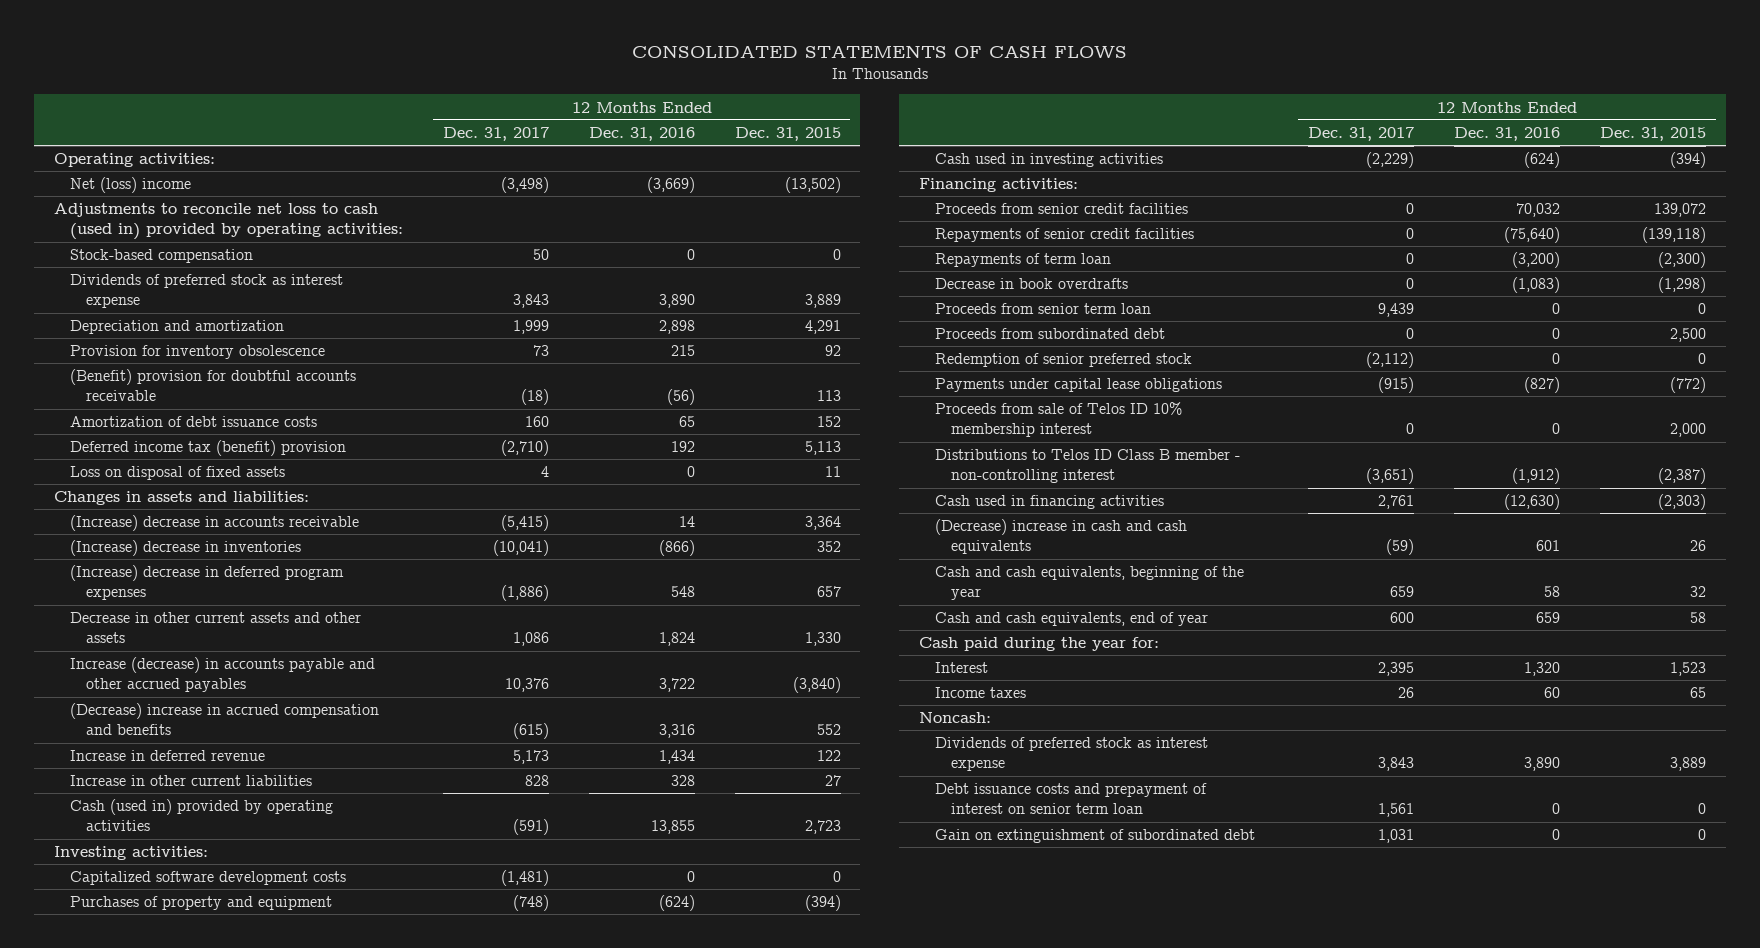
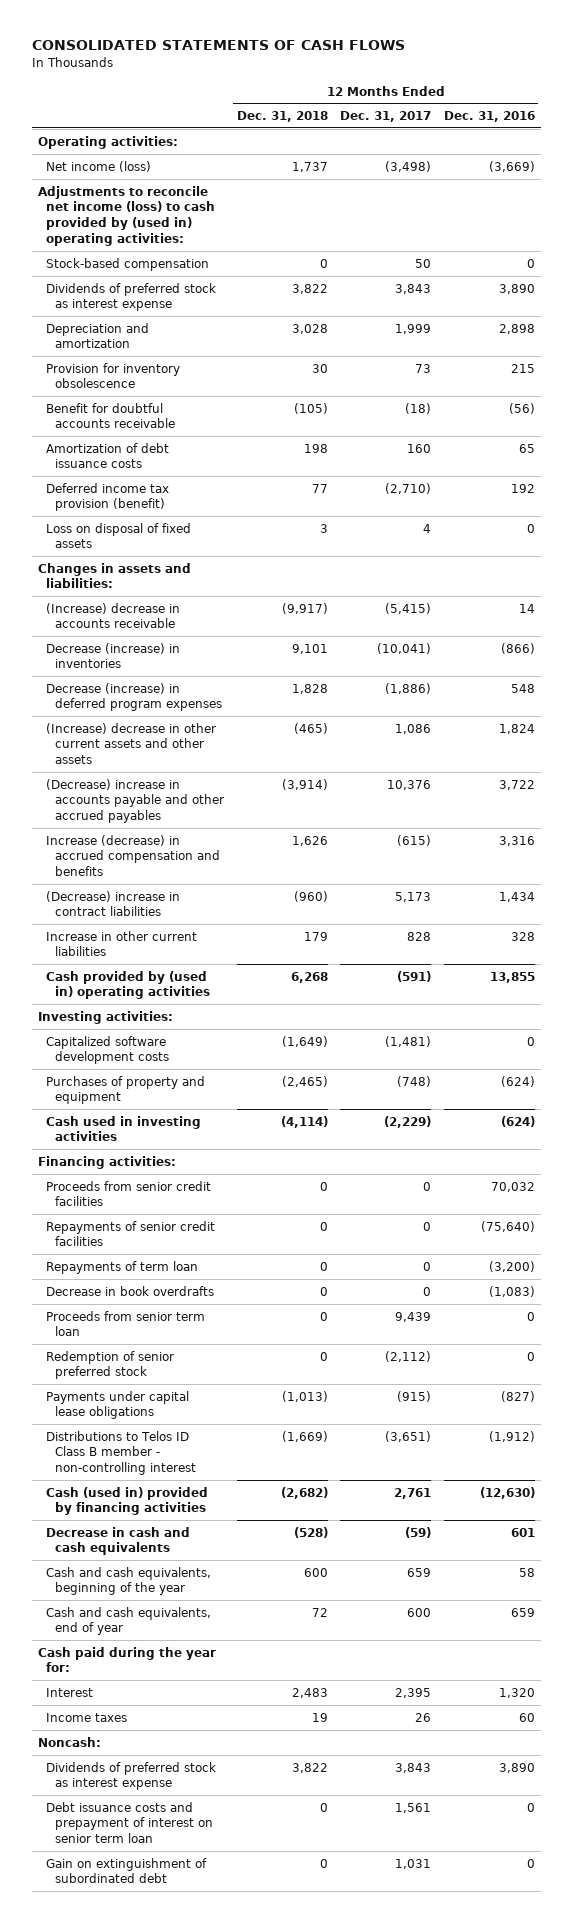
- | 12 Months Ended Dec. 31, 2017 | 12 Months Ended Dec. 31, 2016 | 12 Months Ended Dec. 31, 2015
+ | 12 Months Ended Dec. 31, 2018 | 12 Months Ended Dec. 31, 2017 | 12 Months Ended Dec. 31, 2016
- Net (loss) income | (3,498) | (3,669) | (13,502)
- Adjustments to reconcile net loss to cash (used in) provided by operating activities:
+ Net income (loss) | 1,737 | (3,498) | (3,669)
+ Adjustments to reconcile net income (loss) to cash provided by (used in) operating activities:
- (Benefit) provision for doubtful accounts receivable | (18) | (56) | 113
+ Benefit for doubtful accounts receivable | (105) | (18) | (56)
- Deferred income tax (benefit) provision | (2,710) | 192 | 5,113
+ Deferred income tax provision (benefit) | 77 | (2,710) | 192
- (Increase) decrease in inventories | (10,041) | (866) | 352
- (Increase) decrease in deferred program expenses | (1,886) | 548 | 657
- Decrease in other current assets and other assets | 1,086 | 1,824 | 1,330
- Increase (decrease) in accounts payable and other accrued payables | 10,376 | 3,722 | (3,840)
- (Decrease) increase in accrued compensation and benefits | (615) | 3,316 | 552
- Increase in deferred revenue | 5,173 | 1,434 | 122
+ Decrease (increase) in inventories | 9,101 | (10,041) | (866)
+ Decrease (increase) in deferred program expenses | 1,828 | (1,886) | 548
+ (Increase) decrease in other current assets and other assets | (465) | 1,086 | 1,824
+ (Decrease) increase in accounts payable and other accrued payables | (3,914) | 10,376 | 3,722
+ Increase (decrease) in accrued compensation and benefits | 1,626 | (615) | 3,316
+ (Decrease) increase in contract liabilities | (960) | 5,173 | 1,434
- Cash (used in) provided by operating activities | (591) | 13,855 | 2,723
+ Cash provided by (used in) operating activities | 6,268 | (591) | 13,855
- Proceeds from subordinated debt | 0 | 0 | 2,500
- Proceeds from sale of Telos ID 10% membership interest | 0 | 0 | 2,000
- Cash used in financing activities | 2,761 | (12,630) | (2,303)
- (Decrease) increase in cash and cash equivalents | (59) | 601 | 26
+ Cash (used in) provided by financing activities | (2,682) | 2,761 | (12,630)
+ Decrease in cash and cash equivalents | (528) | (59) | 601

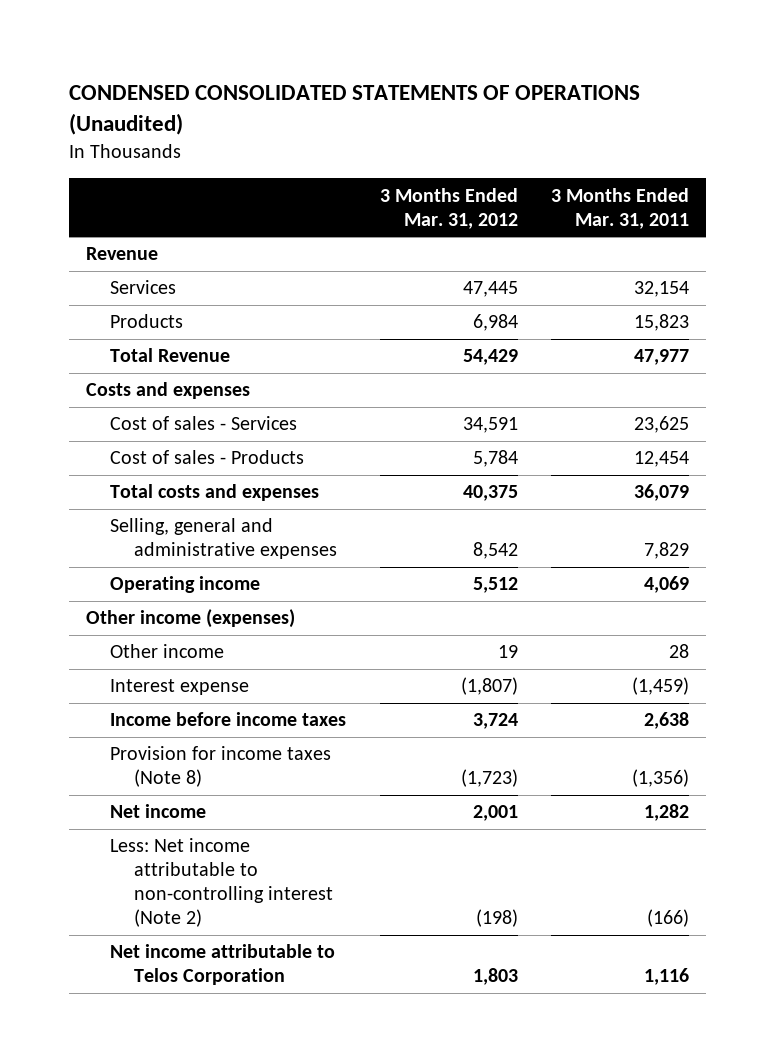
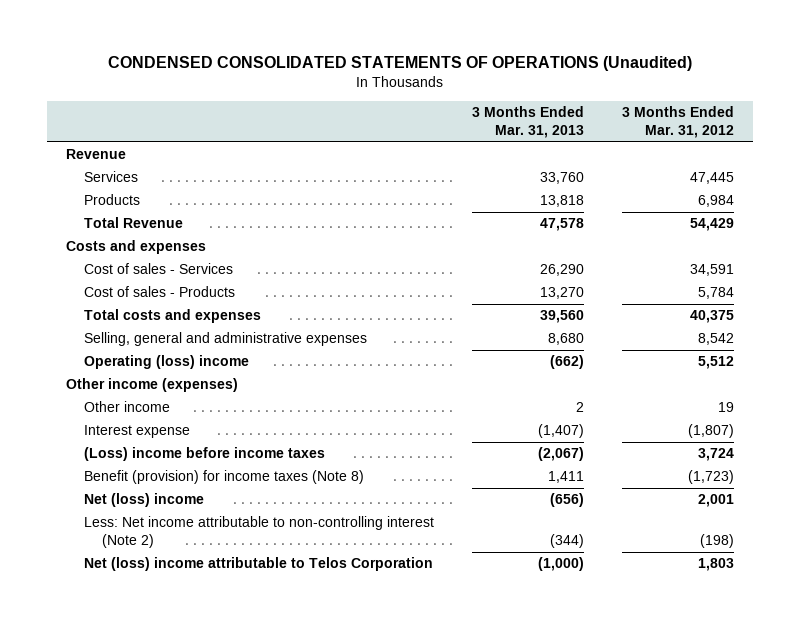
- | 3 Months Ended Mar. 31, 2012 | 3 Months Ended Mar. 31, 2011
+ | 3 Months Ended Mar. 31, 2013 | 3 Months Ended Mar. 31, 2012
- Operating income | 5,512 | 4,069
+ Operating (loss) income | (662) | 5,512
- Income before income taxes | 3,724 | 2,638
- Provision for income taxes (Note 8) | (1,723) | (1,356)
- Net income | 2,001 | 1,282
+ (Loss) income before income taxes | (2,067) | 3,724
+ Benefit (provision) for income taxes (Note 8) | 1,411 | (1,723)
+ Net (loss) income | (656) | 2,001
- Net income attributable to Telos Corporation | 1,803 | 1,116
+ Net (loss) income attributable to Telos Corporation | (1,000) | 1,803

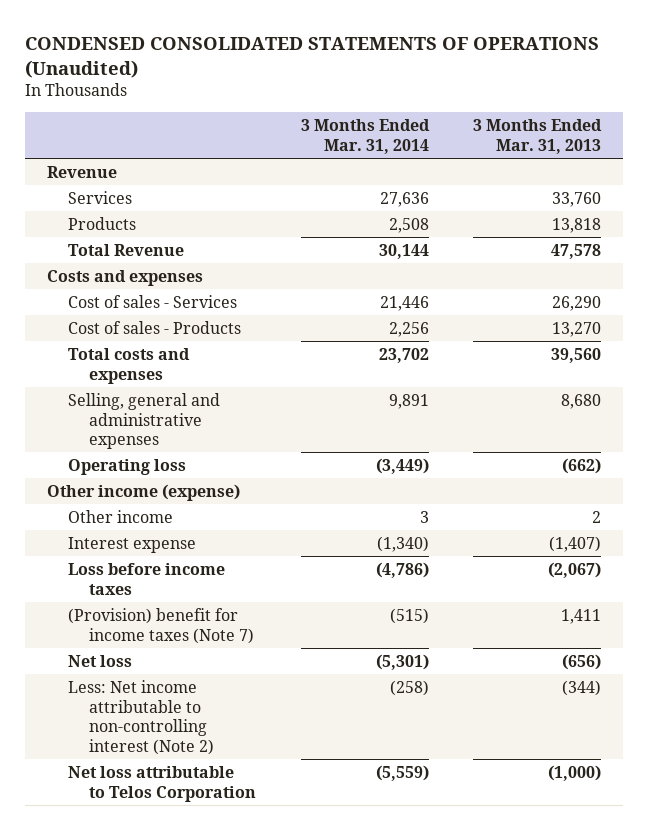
- | 3 Months Ended Mar. 31, 2013 | 3 Months Ended Mar. 31, 2012
+ | 3 Months Ended Mar. 31, 2014 | 3 Months Ended Mar. 31, 2013
- Operating (loss) income | (662) | 5,512
- Other income (expenses)
+ Operating loss | (3,449) | (662)
+ Other income (expense)
- (Loss) income before income taxes | (2,067) | 3,724
- Benefit (provision) for income taxes (Note 8) | 1,411 | (1,723)
- Net (loss) income | (656) | 2,001
+ Loss before income taxes | (4,786) | (2,067)
+ (Provision) benefit for income taxes (Note 7) | (515) | 1,411
+ Net loss | (5,301) | (656)
- Net (loss) income attributable to Telos Corporation | (1,000) | 1,803
+ Net loss attributable to Telos Corporation | (5,559) | (1,000)

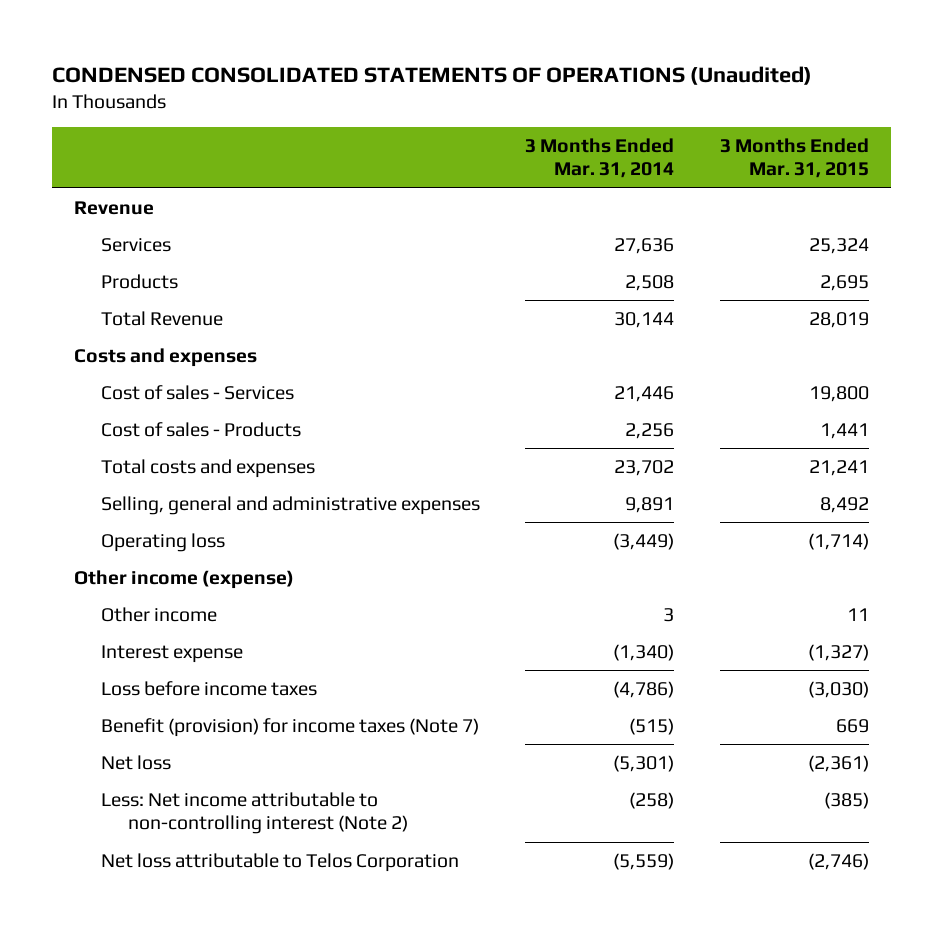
- | 3 Months Ended Mar. 31, 2014 | 3 Months Ended Mar. 31, 2013
+ | 3 Months Ended Mar. 31, 2014 | 3 Months Ended Mar. 31, 2015
- (Provision) benefit for income taxes (Note 7) | (515) | 1,411
+ Benefit (provision) for income taxes (Note 7) | (515) | 669

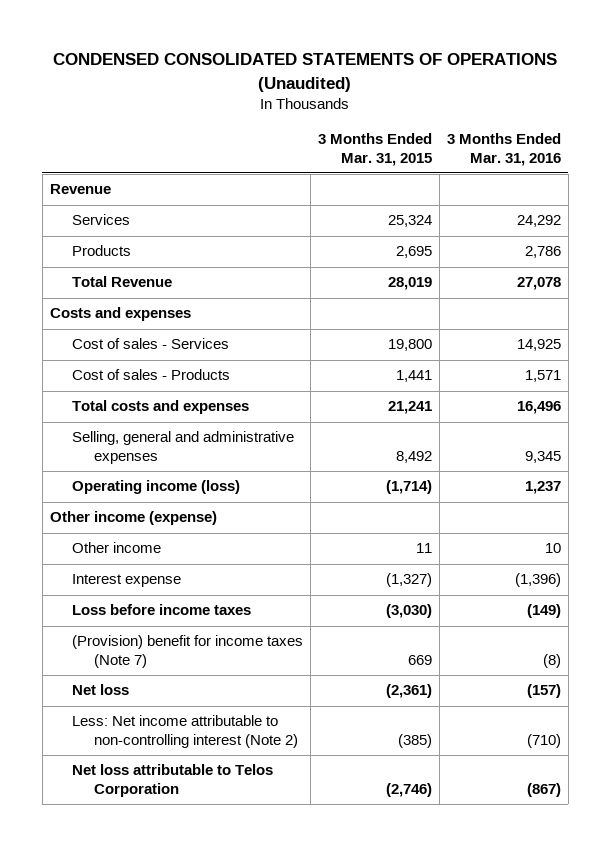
- | 3 Months Ended Mar. 31, 2014 | 3 Months Ended Mar. 31, 2015
+ | 3 Months Ended Mar. 31, 2015 | 3 Months Ended Mar. 31, 2016
- Operating loss | (3,449) | (1,714)
+ Operating income (loss) | (1,714) | 1,237
- Benefit (provision) for income taxes (Note 7) | (515) | 669
+ (Provision) benefit for income taxes (Note 7) | 669 | (8)

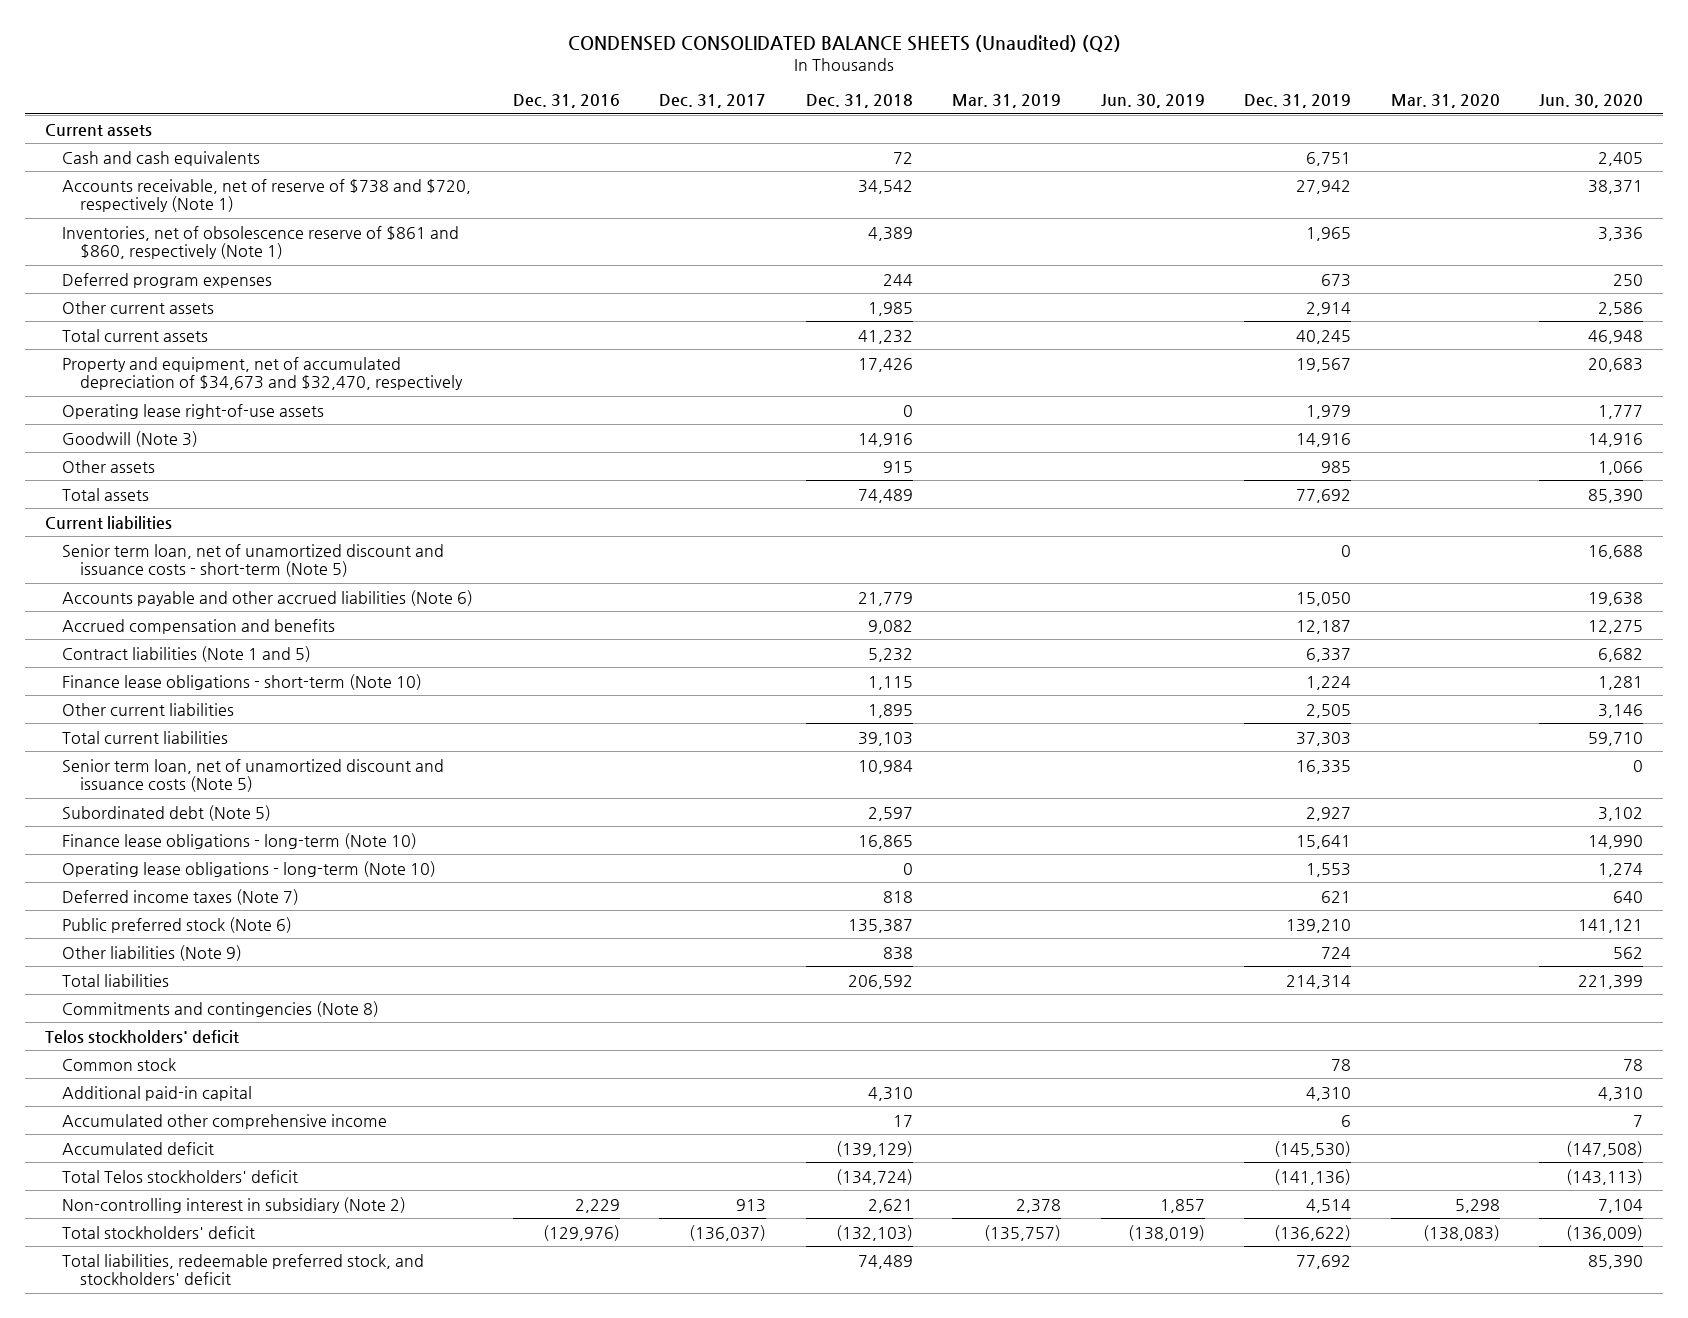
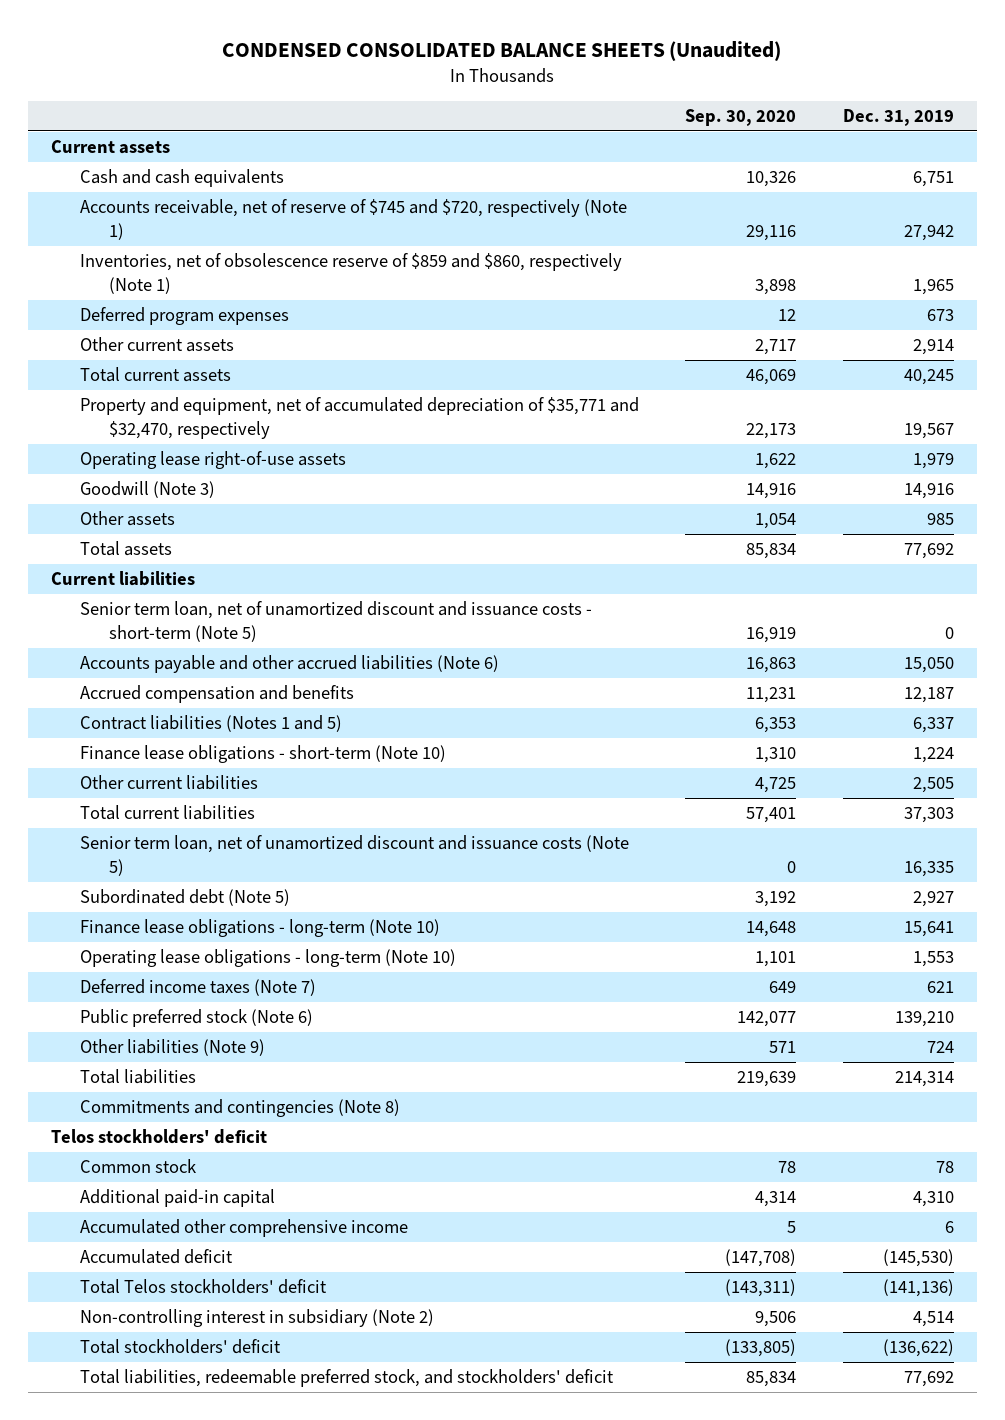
- CONDENSED CONSOLIDATED BALANCE SHEETS (Unaudited) (Q2)
+ CONDENSED CONSOLIDATED BALANCE SHEETS (Unaudited)
- | Dec. 31, 2016 | Dec. 31, 2017 | Dec. 31, 2018 | Mar. 31, 2019 | Jun. 30, 2019 | Dec. 31, 2019 | Mar. 31, 2020 | Jun. 30, 2020
+ | Sep. 30, 2020 | Dec. 31, 2019
- Accounts receivable, net of reserve of $738 and $720, respectively (Note 1) | | | 34,542 | | | 27,942 | | 38,371
- Inventories, net of obsolescence reserve of $861 and $860, respectively (Note 1) | | | 4,389 | | | 1,965 | | 3,336
+ Accounts receivable, net of reserve of $745 and $720, respectively (Note 1) | 29,116 | 27,942
+ Inventories, net of obsolescence reserve of $859 and $860, respectively (Note 1) | 3,898 | 1,965
- Property and equipment, net of accumulated depreciation of $34,673 and $32,470, respectively | | | 17,426 | | | 19,567 | | 20,683
+ Property and equipment, net of accumulated depreciation of $35,771 and $32,470, respectively | 22,173 | 19,567
- Contract liabilities (Note 1 and 5) | | | 5,232 | | | 6,337 | | 6,682
+ Contract liabilities (Notes 1 and 5) | 6,353 | 6,337

